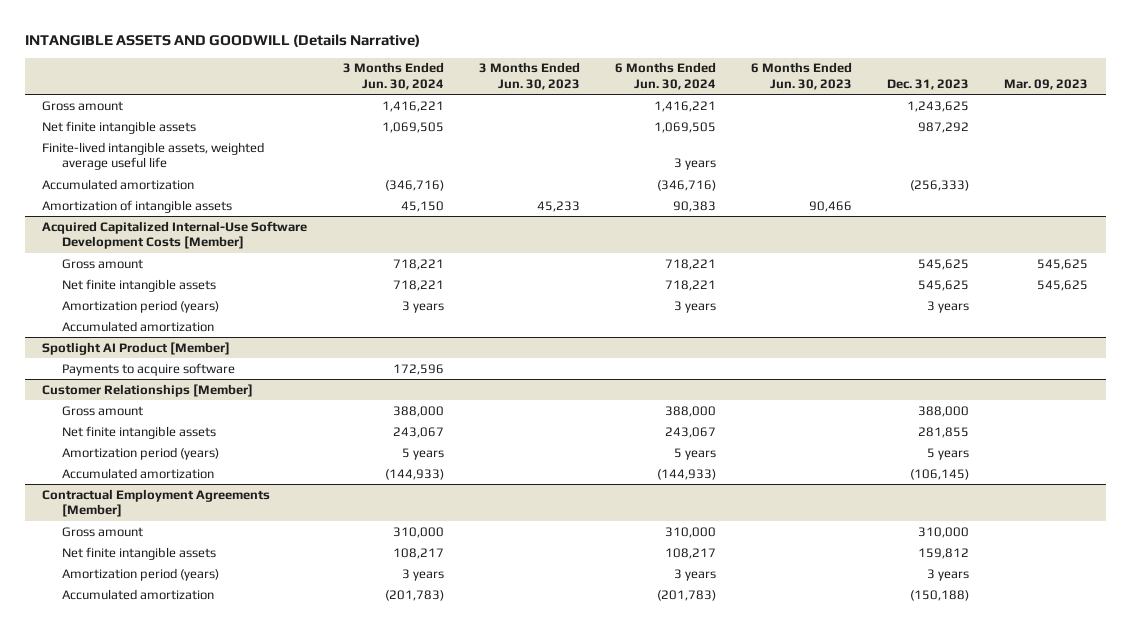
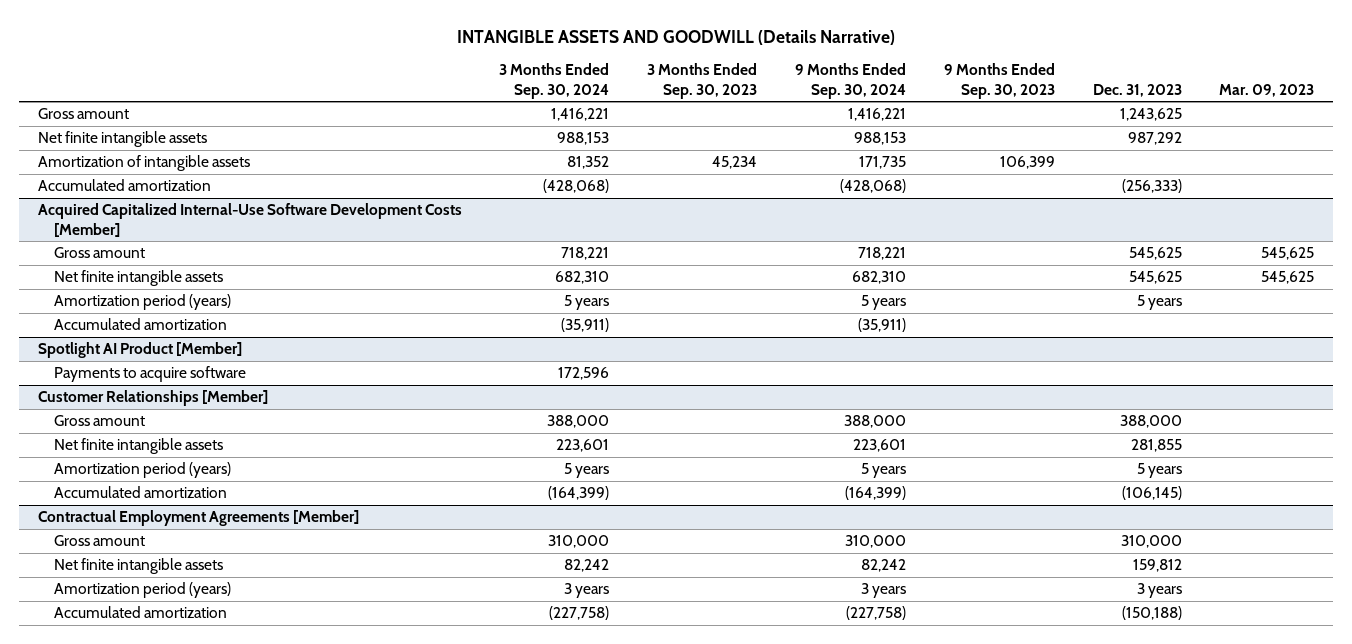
- | 3 Months Ended Jun. 30, 2024 | 3 Months Ended Jun. 30, 2023 | 6 Months Ended Jun. 30, 2024 | 6 Months Ended Jun. 30, 2023 | Dec. 31, 2023 | Mar. 09, 2023
+ | 3 Months Ended Sep. 30, 2024 | 3 Months Ended Sep. 30, 2023 | 9 Months Ended Sep. 30, 2024 | 9 Months Ended Sep. 30, 2023 | Dec. 31, 2023 | Mar. 09, 2023
- Finite-lived intangible assets, weighted average useful life | | | 3 years | | |
moved down: Accumulated amortization | (428,068) | | (428,068) | | (256,333) |
@ Acquired Capitalized Internal-Use Software Development Costs [Member]
- Amortization period (years) | 3 years | | 3 years | | 3 years |
+ Amortization period (years) | 5 years | | 5 years | | 5 years |

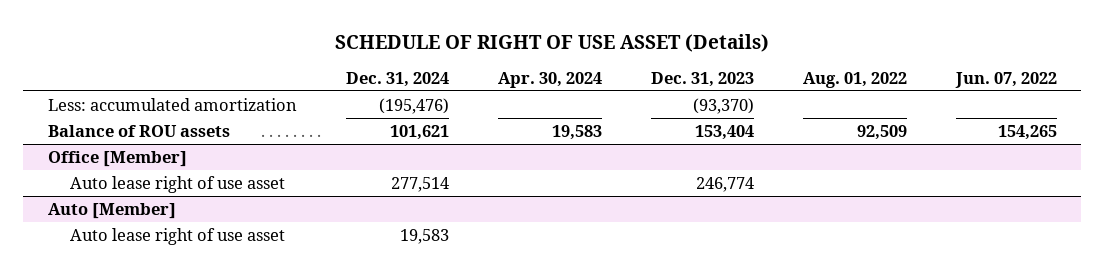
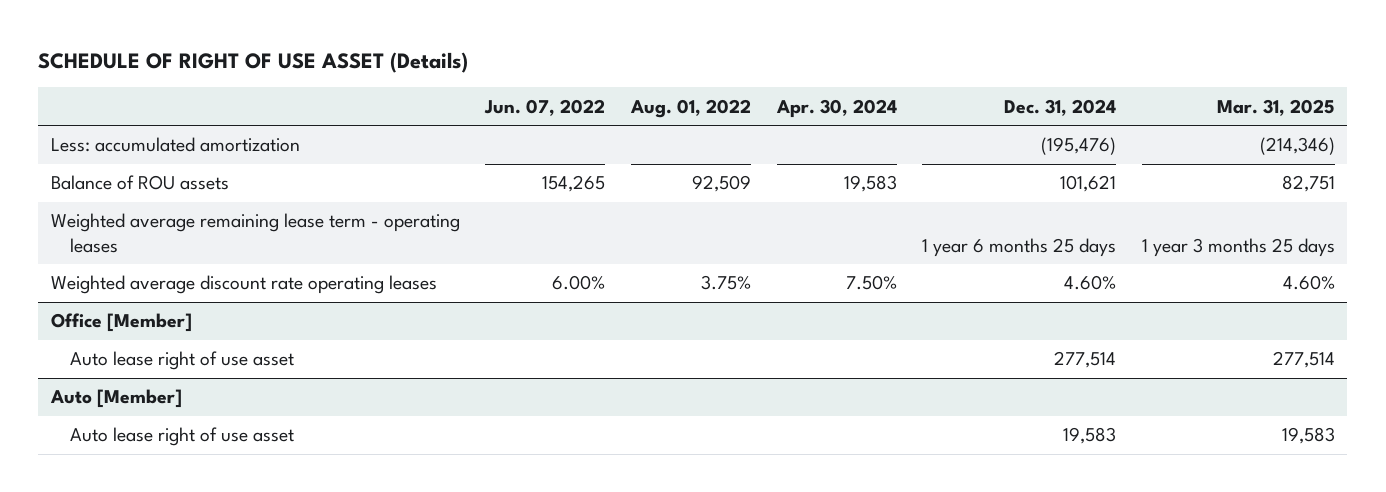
- | Dec. 31, 2024 | Apr. 30, 2024 | Dec. 31, 2023 | Aug. 01, 2022 | Jun. 07, 2022
+ | Jun. 07, 2022 | Aug. 01, 2022 | Apr. 30, 2024 | Dec. 31, 2024 | Mar. 31, 2025
+ Weighted average remaining lease term - operating leases | | | | 1 year 6 months 25 days | 1 year 3 months 25 days
+ Weighted average discount rate operating leases | 6.00% | 3.75% | 7.50% | 4.60% | 4.60%

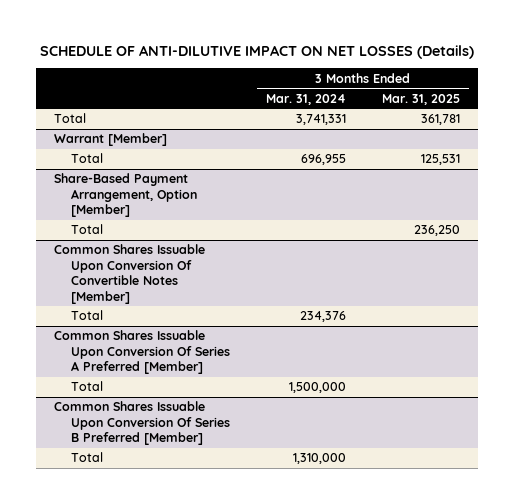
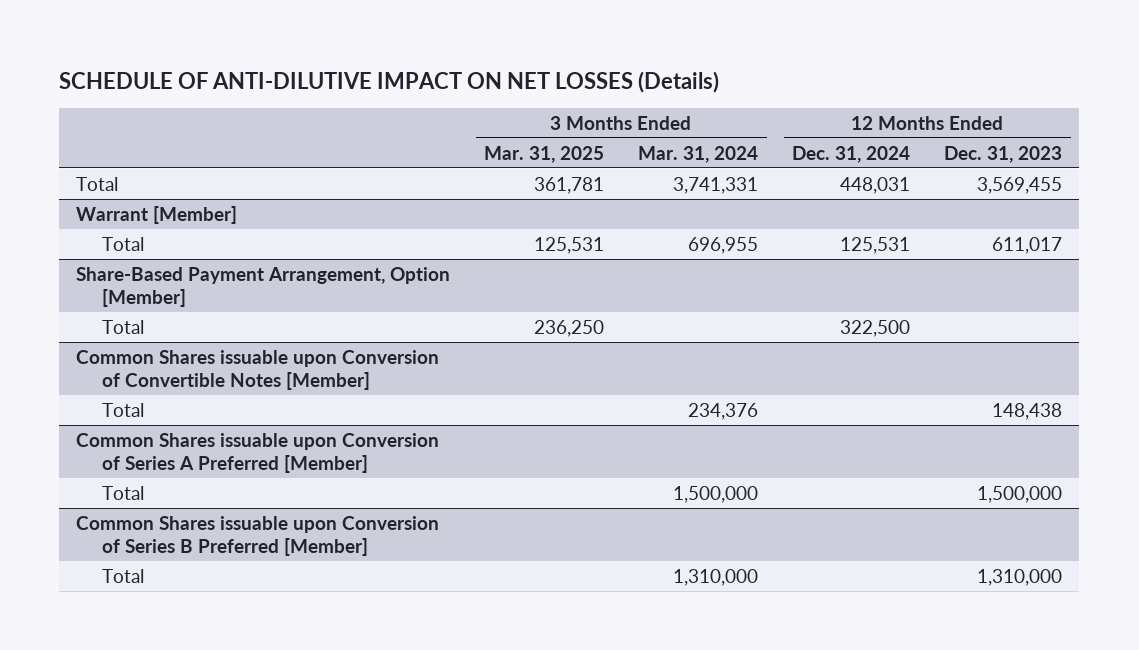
- | 3 Months Ended Mar. 31, 2024 | 3 Months Ended Mar. 31, 2025
+ | 3 Months Ended Mar. 31, 2025 | 3 Months Ended Mar. 31, 2024 | 12 Months Ended Dec. 31, 2024 | 12 Months Ended Dec. 31, 2023
- Common Shares Issuable Upon Conversion Of Convertible Notes [Member]
+ Common Shares issuable upon Conversion of Convertible Notes [Member]
- Common Shares Issuable Upon Conversion Of Series A Preferred [Member]
+ Common Shares issuable upon Conversion of Series A Preferred [Member]
- Common Shares Issuable Upon Conversion Of Series B Preferred [Member]
+ Common Shares issuable upon Conversion of Series B Preferred [Member]

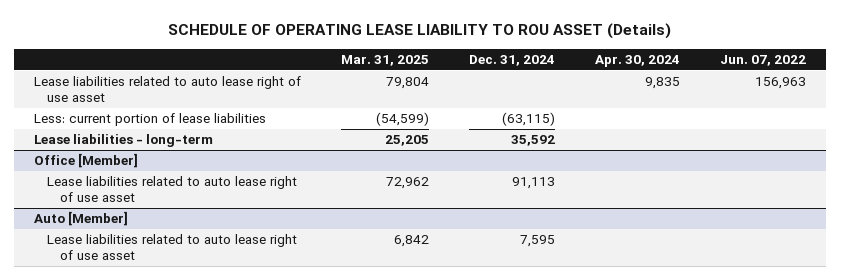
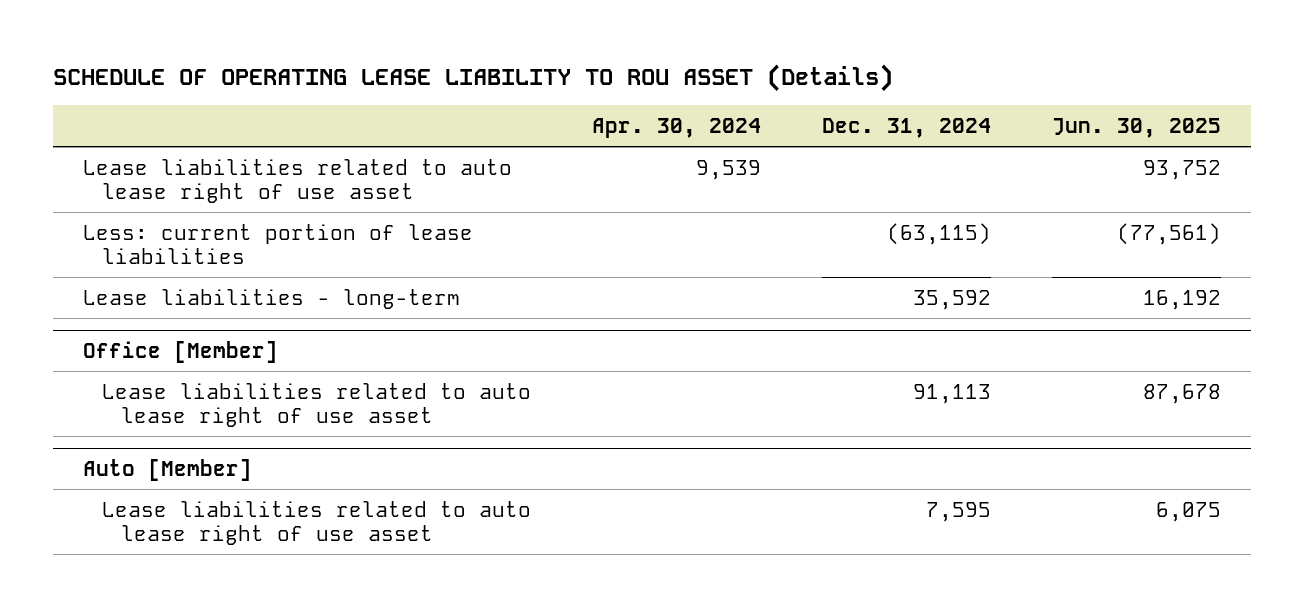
- | Mar. 31, 2025 | Dec. 31, 2024 | Apr. 30, 2024 | Jun. 07, 2022
+ | Apr. 30, 2024 | Dec. 31, 2024 | Jun. 30, 2025
- Lease liabilities related to auto lease right of use asset | 79,804 | | 9,835 | 156,963
+ Lease liabilities related to auto lease right of use asset | 9,539 | | 93,752

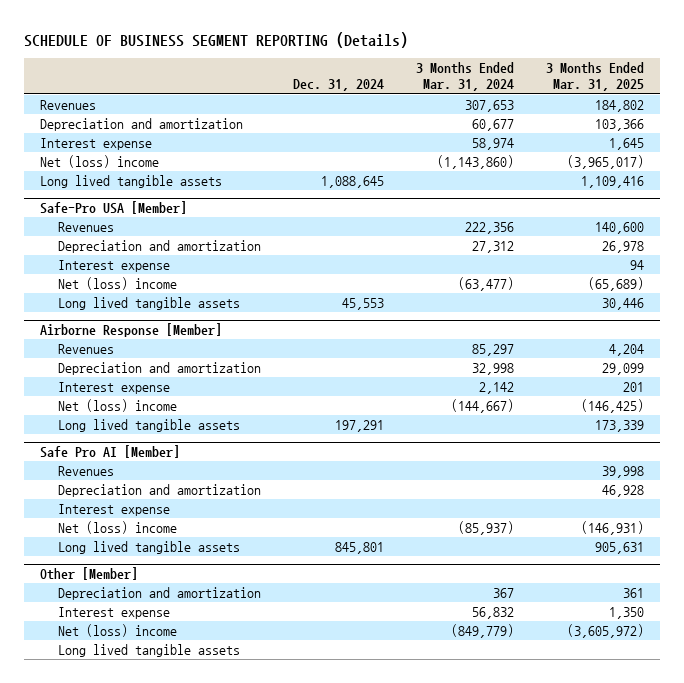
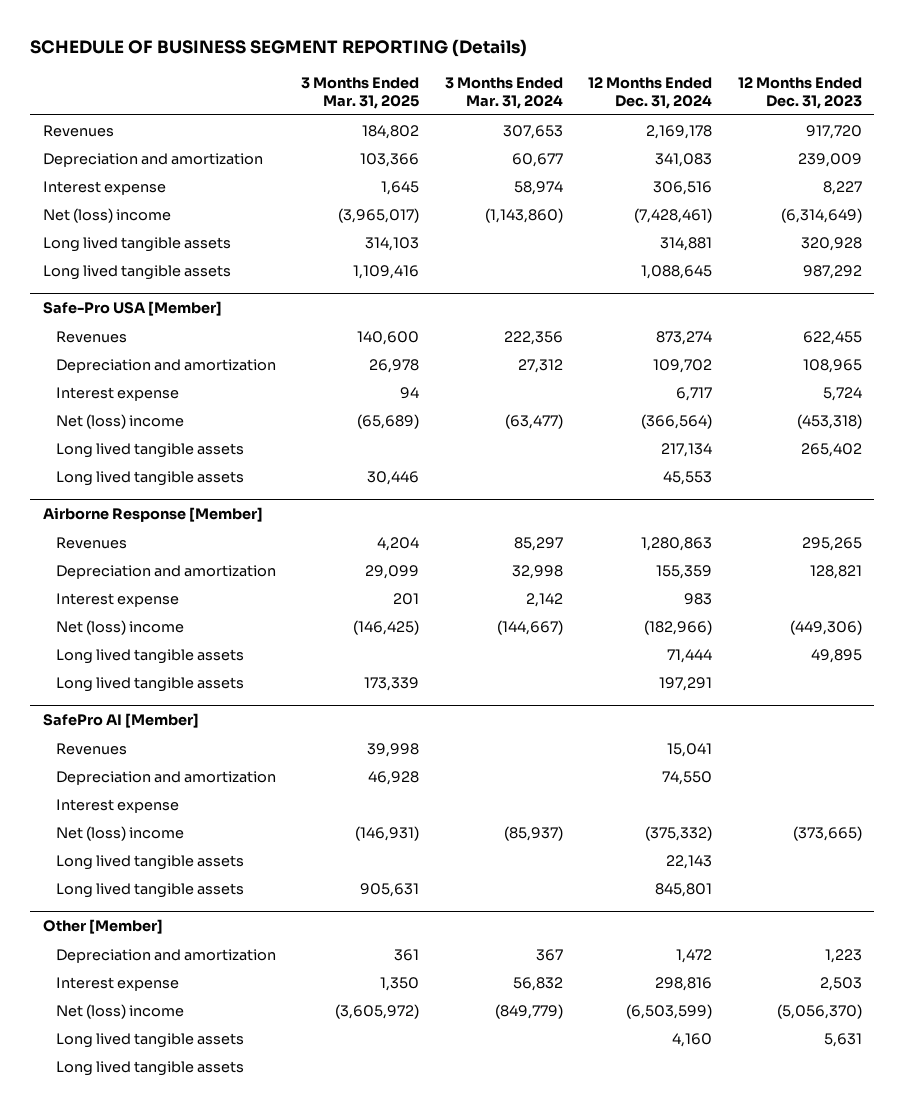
- | Dec. 31, 2024 | 3 Months Ended Mar. 31, 2024 | 3 Months Ended Mar. 31, 2025
+ | 3 Months Ended Mar. 31, 2025 | 3 Months Ended Mar. 31, 2024 | 12 Months Ended Dec. 31, 2024 | 12 Months Ended Dec. 31, 2023
+ Long lived tangible assets | 314,103 | | 314,881 | 320,928
@ Safe-Pro USA [Member]
+ Long lived tangible assets | | | 217,134 | 265,402
@ Airborne Response [Member]
+ Long lived tangible assets | | | 71,444 | 49,895
- Safe Pro AI [Member]
+ SafePro AI [Member]
+ Long lived tangible assets | | | 22,143 |
@ Other [Member]
+ Long lived tangible assets

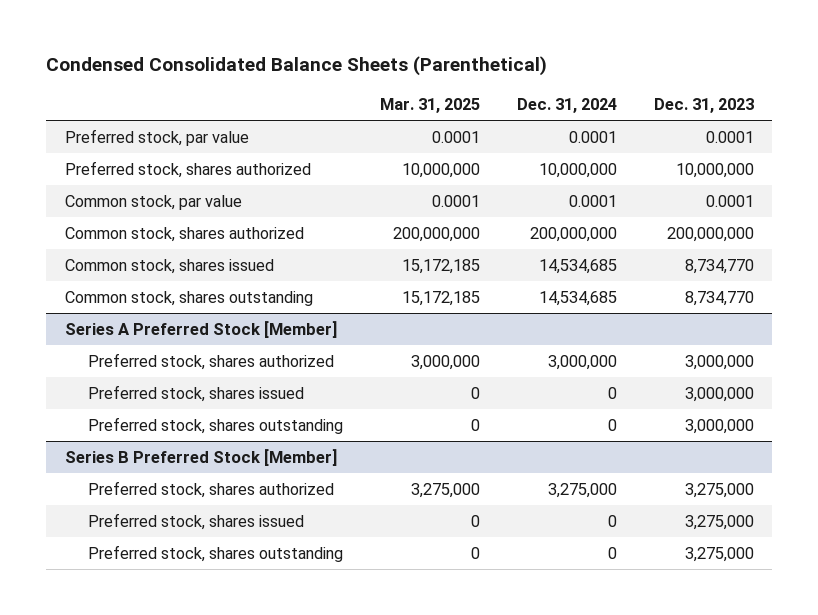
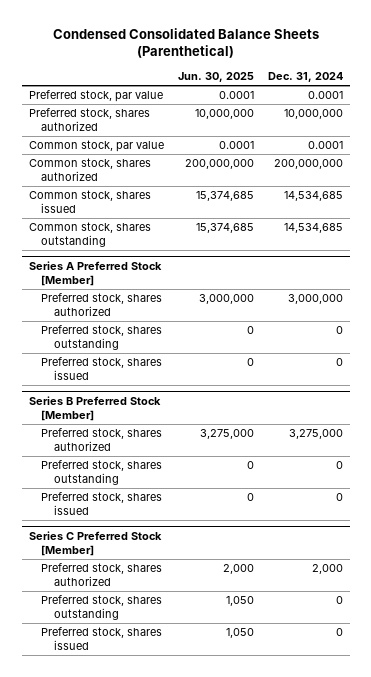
- | Mar. 31, 2025 | Dec. 31, 2024 | Dec. 31, 2023
+ | Jun. 30, 2025 | Dec. 31, 2024
@ Series A Preferred Stock [Member]
moved down: Preferred stock, shares issued | 0 | 0
@ Series B Preferred Stock [Member]
+ Preferred stock, shares outstanding | 0 | 0
+ Series C Preferred Stock [Member]
+ Preferred stock, shares authorized | 2,000 | 2,000
+ Preferred stock, shares issued | 1,050 | 0

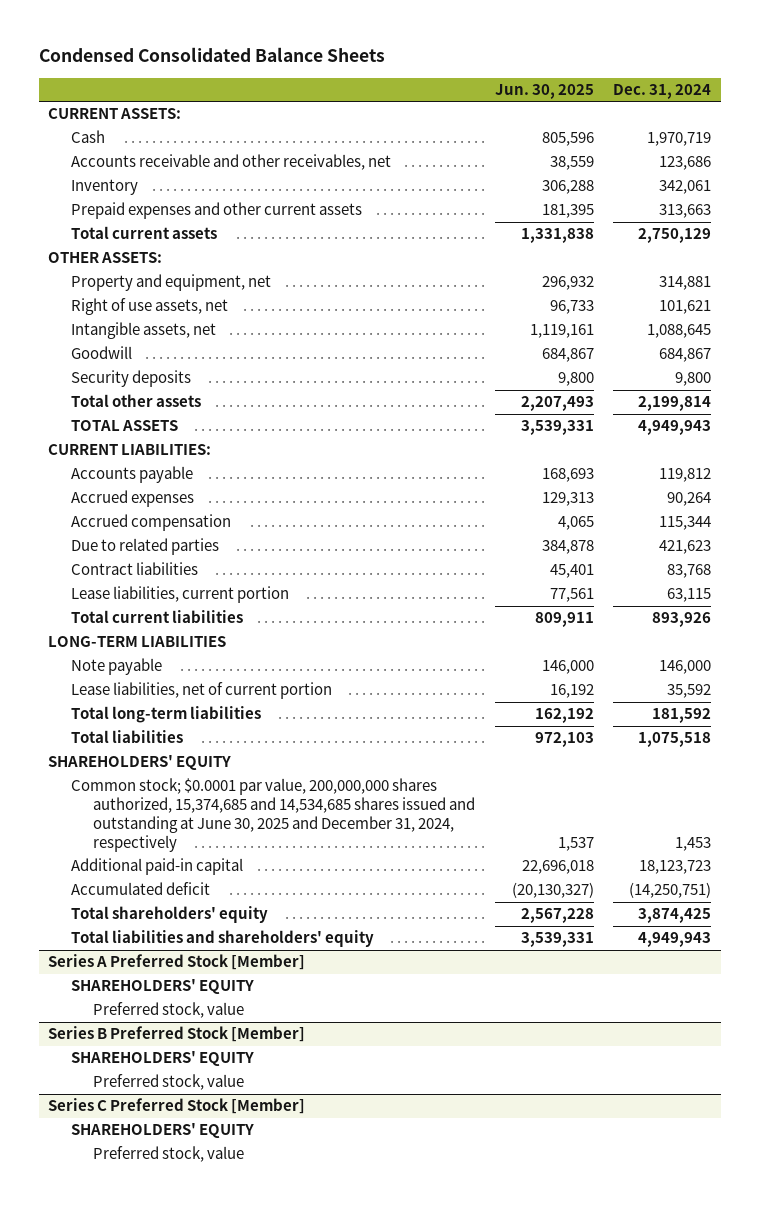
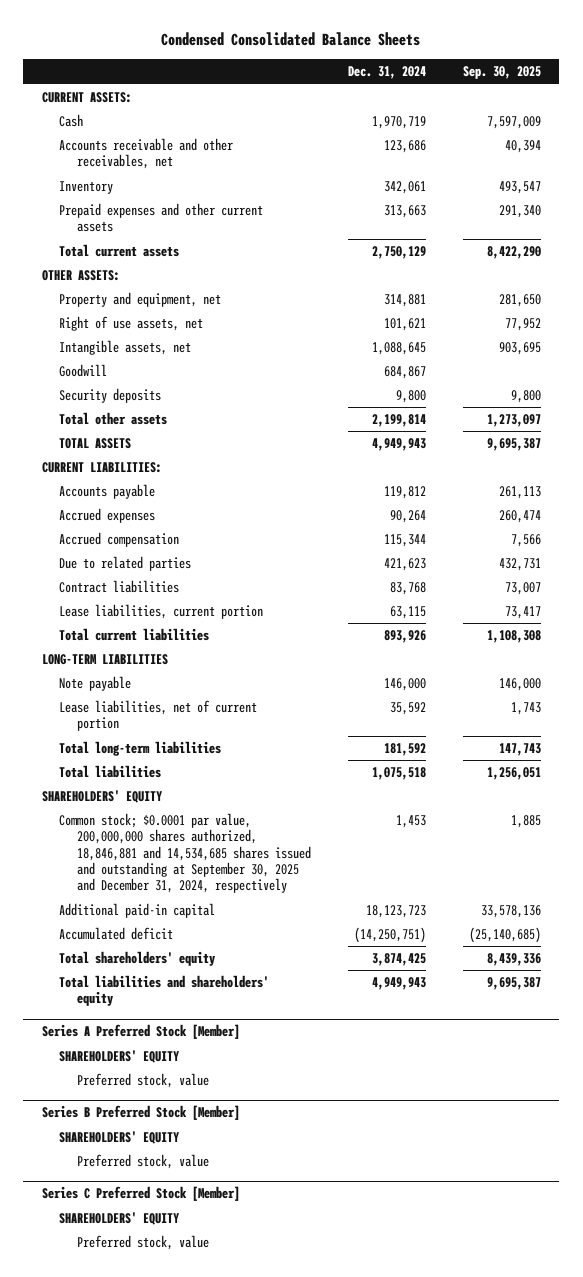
- | Jun. 30, 2025 | Dec. 31, 2024
+ | Dec. 31, 2024 | Sep. 30, 2025
- Common stock; $0.0001 par value, 200,000,000 shares authorized, 15,374,685 and 14,534,685 shares issued and outstanding at June 30, 2025 and December 31, 2024, respectively | 1,537 | 1,453
+ Common stock; $0.0001 par value, 200,000,000 shares authorized, 18,846,881 and 14,534,685 shares issued and outstanding at September 30, 2025 and December 31, 2024, respectively | 1,453 | 1,885

